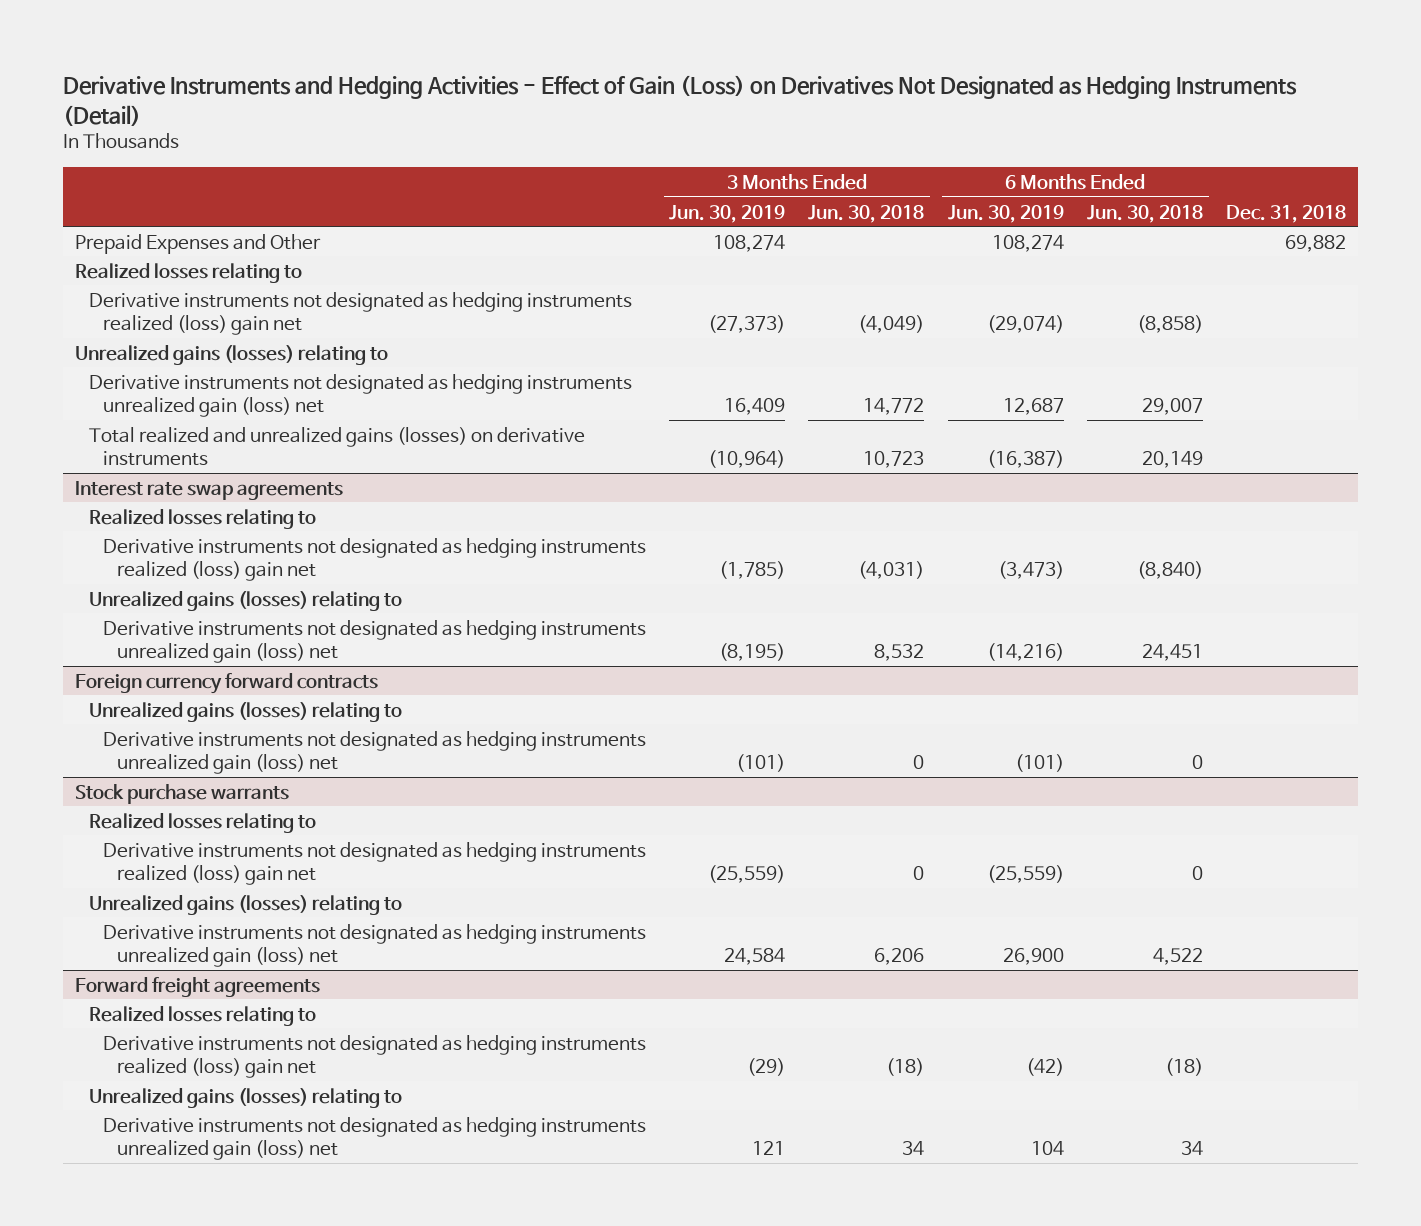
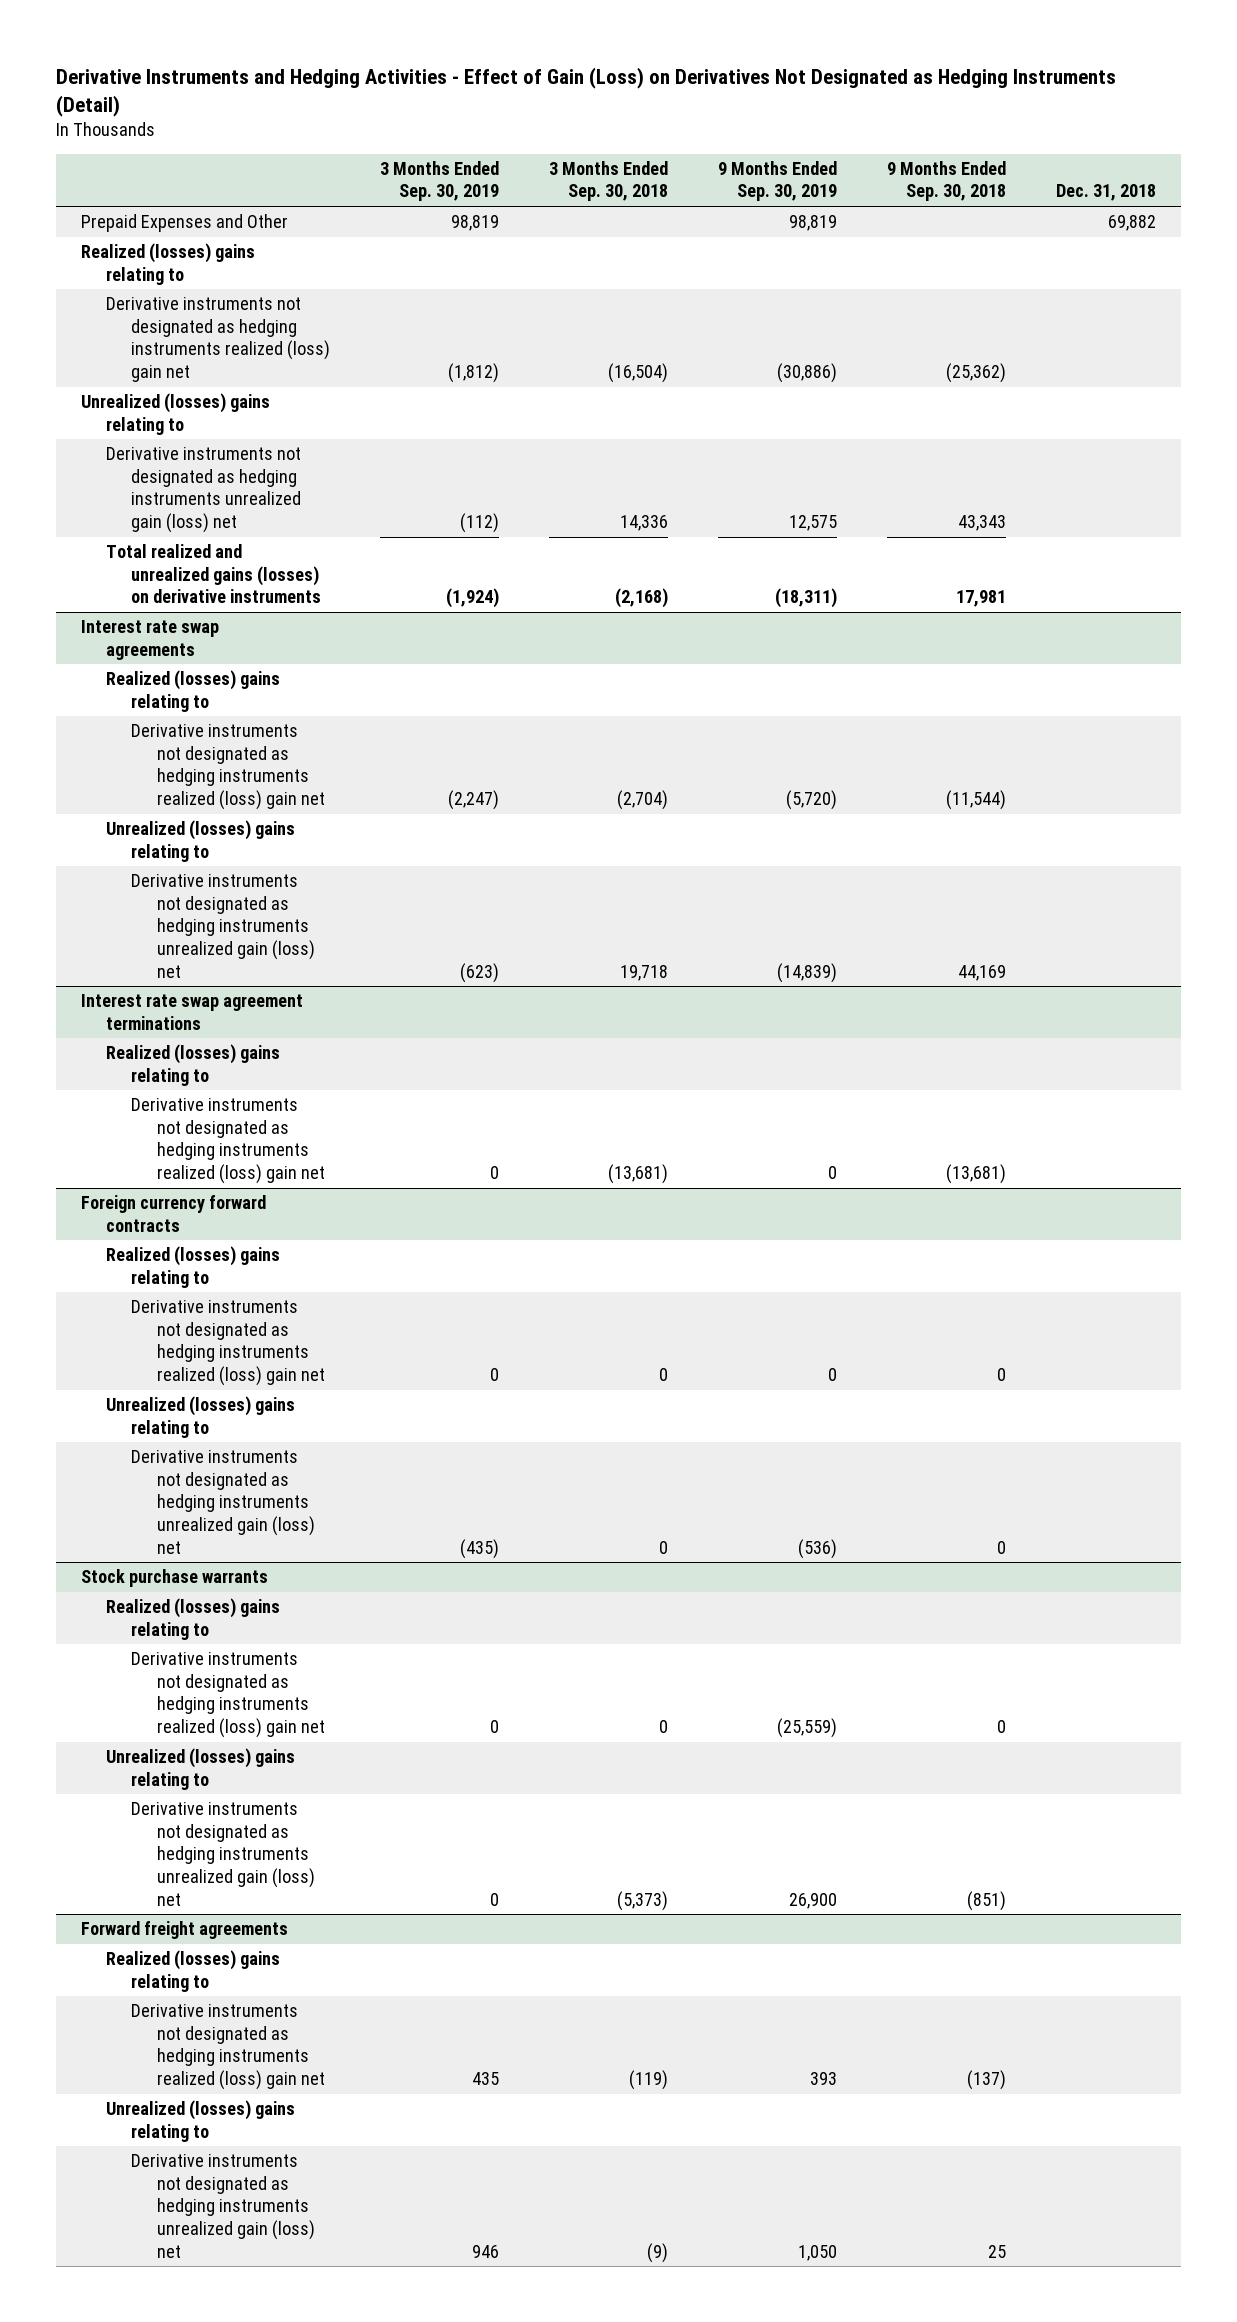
- | 3 Months Ended Jun. 30, 2019 | 3 Months Ended Jun. 30, 2018 | 6 Months Ended Jun. 30, 2019 | 6 Months Ended Jun. 30, 2018 | Dec. 31, 2018
+ | 3 Months Ended Sep. 30, 2019 | 3 Months Ended Sep. 30, 2018 | 9 Months Ended Sep. 30, 2019 | 9 Months Ended Sep. 30, 2018 | Dec. 31, 2018
- Realized losses relating to
+ Realized (losses) gains relating to
- Unrealized gains (losses) relating to
+ Unrealized (losses) gains relating to
@ Interest rate swap agreements
- Realized losses relating to
+ Realized (losses) gains relating to
- Unrealized gains (losses) relating to
+ Unrealized (losses) gains relating to
+ Interest rate swap agreement terminations
+ Realized (losses) gains relating to
+ Derivative instruments not designated as hedging instruments realized (loss) gain net | 0 | (13,681) | 0 | (13,681) |
@ Foreign currency forward contracts
- Unrealized gains (losses) relating to
+ Realized (losses) gains relating to
+ Derivative instruments not designated as hedging instruments realized (loss) gain net | 0 | 0 | 0 | 0 |
+ Unrealized (losses) gains relating to
@ Stock purchase warrants
- Realized losses relating to
+ Realized (losses) gains relating to
- Unrealized gains (losses) relating to
+ Unrealized (losses) gains relating to
@ Forward freight agreements
- Realized losses relating to
+ Realized (losses) gains relating to
- Unrealized gains (losses) relating to
+ Unrealized (losses) gains relating to

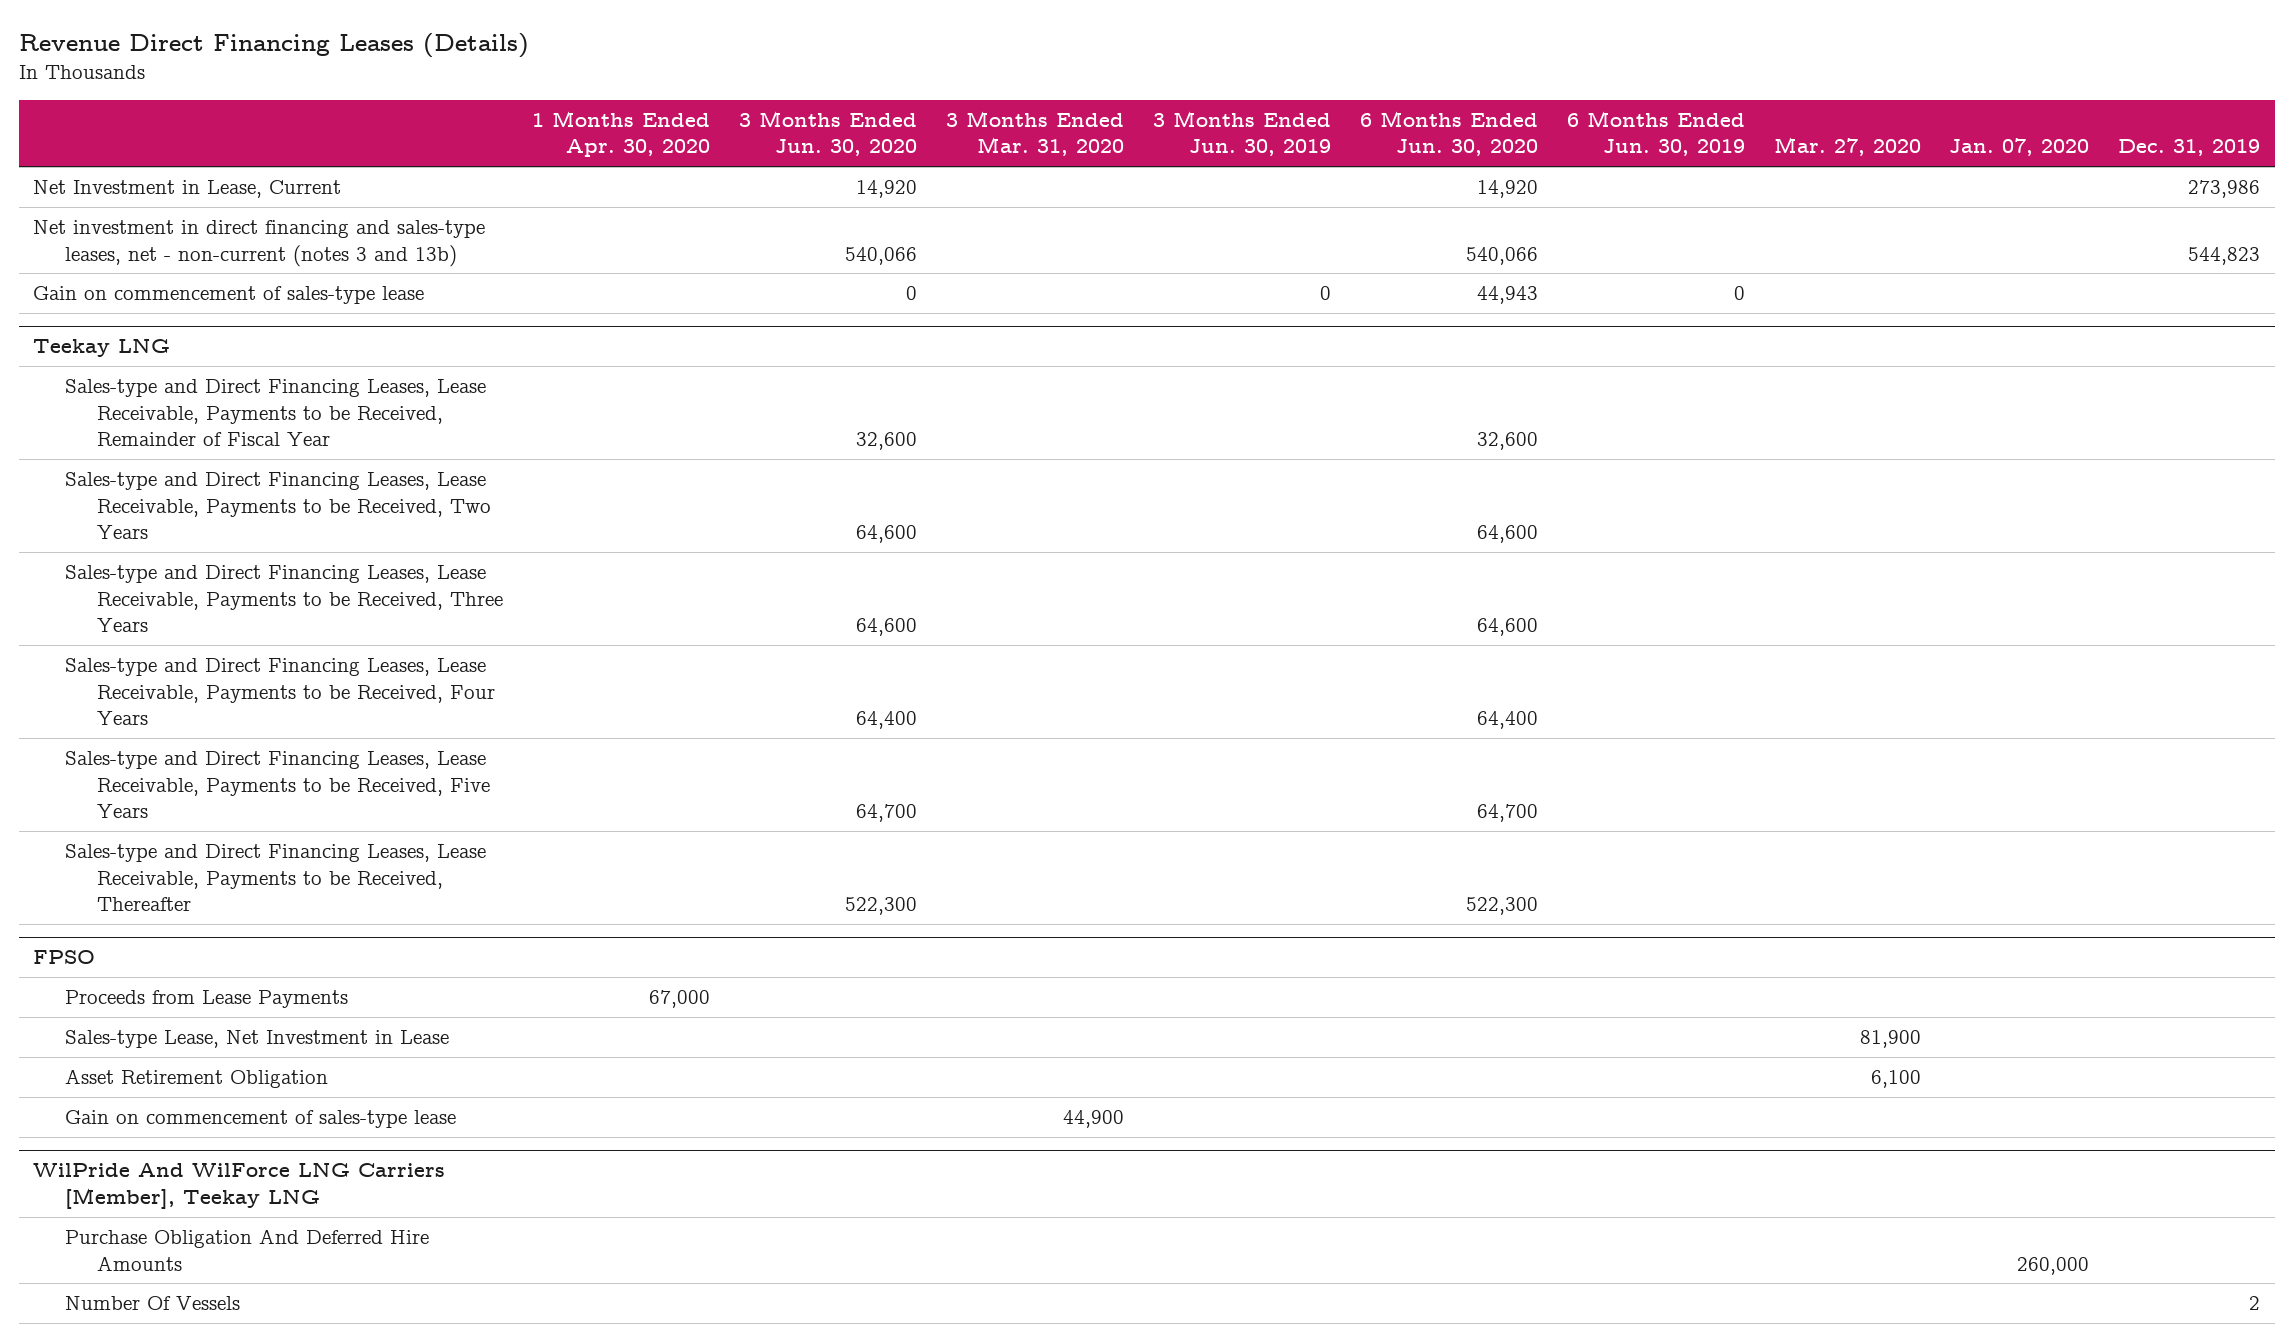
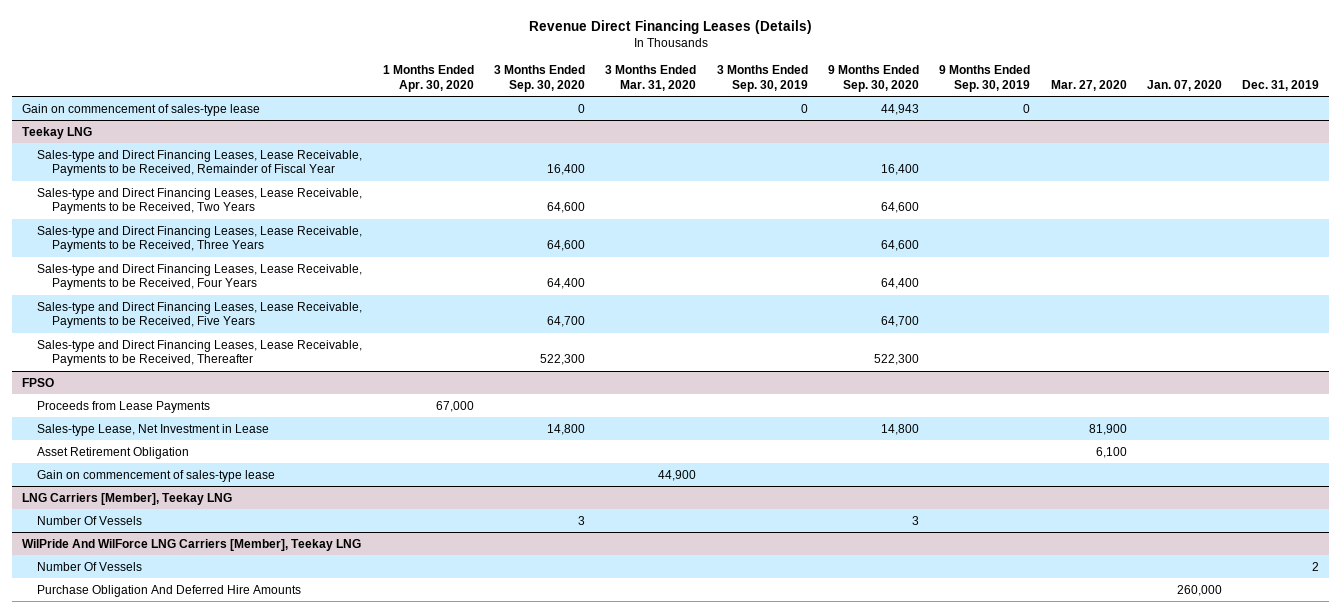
- | 1 Months Ended Apr. 30, 2020 | 3 Months Ended Jun. 30, 2020 | 3 Months Ended Mar. 31, 2020 | 3 Months Ended Jun. 30, 2019 | 6 Months Ended Jun. 30, 2020 | 6 Months Ended Jun. 30, 2019 | Mar. 27, 2020 | Jan. 07, 2020 | Dec. 31, 2019
+ | 1 Months Ended Apr. 30, 2020 | 3 Months Ended Sep. 30, 2020 | 3 Months Ended Mar. 31, 2020 | 3 Months Ended Sep. 30, 2019 | 9 Months Ended Sep. 30, 2020 | 9 Months Ended Sep. 30, 2019 | Mar. 27, 2020 | Jan. 07, 2020 | Dec. 31, 2019
- Net Investment in Lease, Current | | 14,920 | | | 14,920 | | | | 273,986
- Net investment in direct financing and sales-type leases, net - non-current (notes 3 and 13b) | | 540,066 | | | 540,066 | | | | 544,823
+ LNG Carriers [Member], Teekay LNG
+ Number Of Vessels | | 3 | | | 3 | | | |
@ WilPride And WilForce LNG Carriers [Member], Teekay LNG
moved down: Purchase Obligation And Deferred Hire Amounts | | | | | | | | 260,000 |

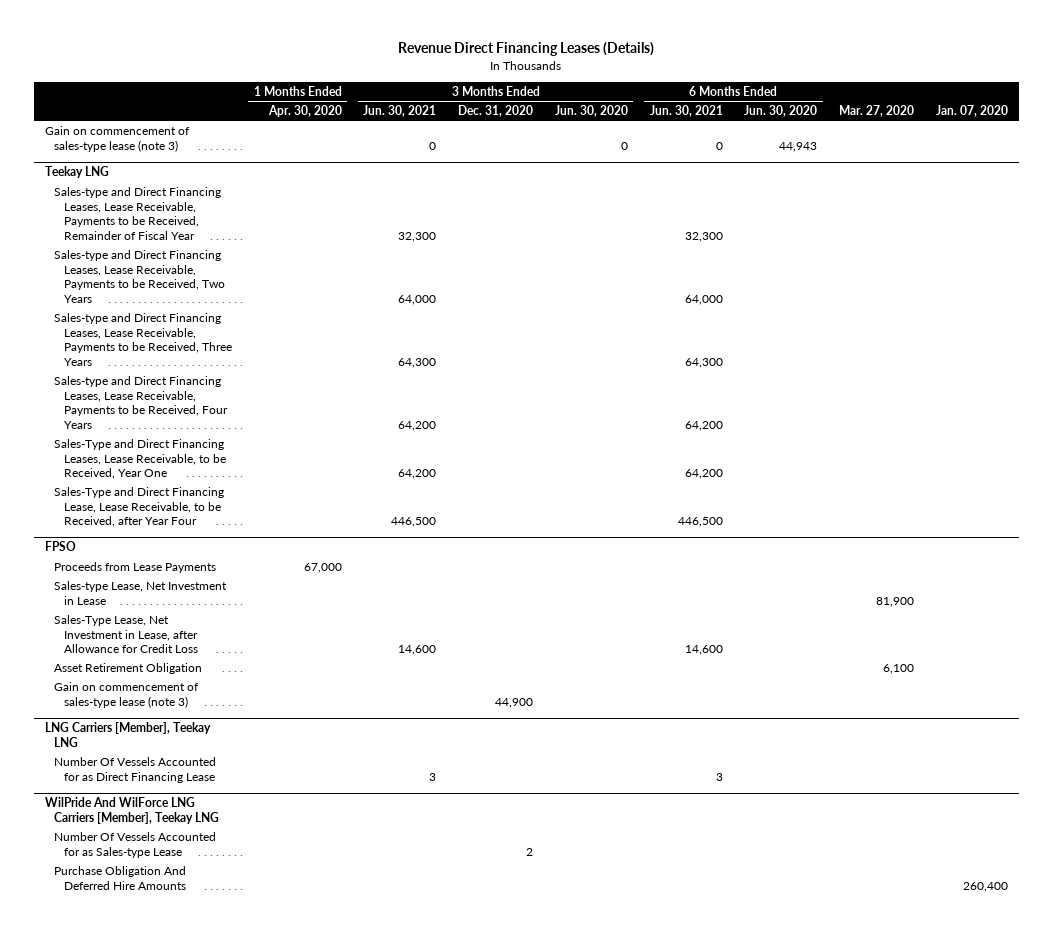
- | 1 Months Ended Apr. 30, 2020 | 3 Months Ended Sep. 30, 2020 | 3 Months Ended Mar. 31, 2020 | 3 Months Ended Sep. 30, 2019 | 9 Months Ended Sep. 30, 2020 | 9 Months Ended Sep. 30, 2019 | Mar. 27, 2020 | Jan. 07, 2020 | Dec. 31, 2019
+ | 1 Months Ended Apr. 30, 2020 | 3 Months Ended Jun. 30, 2021 | 3 Months Ended Dec. 31, 2020 | 3 Months Ended Jun. 30, 2020 | 6 Months Ended Jun. 30, 2021 | 6 Months Ended Jun. 30, 2020 | Mar. 27, 2020 | Jan. 07, 2020
- Gain on commencement of sales-type lease | | 0 | | 0 | 44,943 | 0 | | |
+ Gain on commencement of sales-type lease (note 3) | | 0 | | 0 | 0 | 44,943 | |
@ Teekay LNG
- Sales-type and Direct Financing Leases, Lease Receivable, Payments to be Received, Five Years | | 64,700 | | | 64,700 | | | |
- Sales-type and Direct Financing Leases, Lease Receivable, Payments to be Received, Thereafter | | 522,300 | | | 522,300 | | | |
+ Sales-Type and Direct Financing Leases, Lease Receivable, to be Received, Year One | | 64,200 | | | 64,200 | | |
+ Sales-Type and Direct Financing Lease, Lease Receivable, to be Received, after Year Four | | 446,500 | | | 446,500 | | |
@ FPSO
+ Sales-Type Lease, Net Investment in Lease, after Allowance for Credit Loss | | 14,600 | | | 14,600 | | |
- Gain on commencement of sales-type lease | | | 44,900 | | | | | |
+ Gain on commencement of sales-type lease (note 3) | | | 44,900 | | | | |
@ LNG Carriers [Member], Teekay LNG
- Number Of Vessels | | 3 | | | 3 | | | |
+ Number Of Vessels Accounted for as Direct Financing Lease | | 3 | | | 3 | | |
@ WilPride And WilForce LNG Carriers [Member], Teekay LNG
- Number Of Vessels | | | | | | | | | 2
- Purchase Obligation And Deferred Hire Amounts | | | | | | | | 260,000 |
+ Number Of Vessels Accounted for as Sales-type Lease | | | 2 | | | | |
+ Purchase Obligation And Deferred Hire Amounts | | | | | | | | 260,400

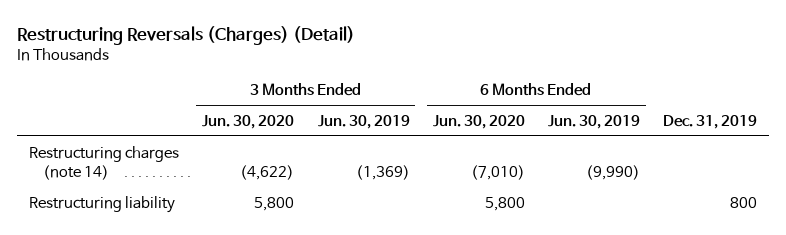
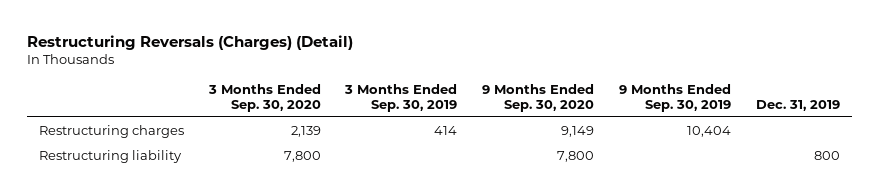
- | 3 Months Ended Jun. 30, 2020 | 3 Months Ended Jun. 30, 2019 | 6 Months Ended Jun. 30, 2020 | 6 Months Ended Jun. 30, 2019 | Dec. 31, 2019
+ | 3 Months Ended Sep. 30, 2020 | 3 Months Ended Sep. 30, 2019 | 9 Months Ended Sep. 30, 2020 | 9 Months Ended Sep. 30, 2019 | Dec. 31, 2019
- Restructuring charges (note 14) | (4,622) | (1,369) | (7,010) | (9,990) |
+ Restructuring charges | 2,139 | 414 | 9,149 | 10,404 |

